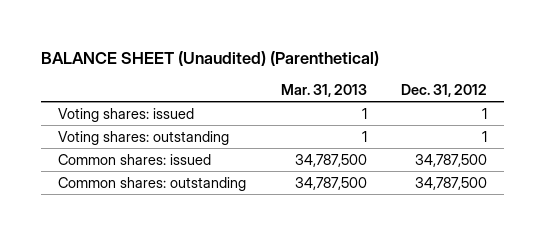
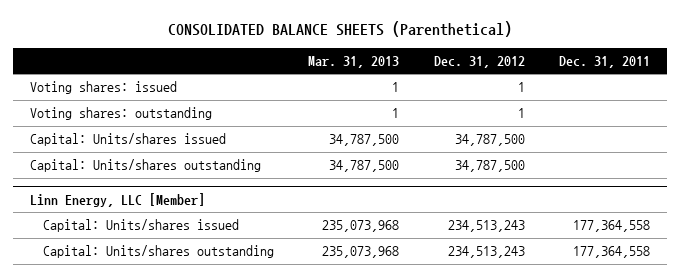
- BALANCE SHEET (Unaudited) (Parenthetical)
+ CONSOLIDATED BALANCE SHEETS (Parenthetical)
- | Mar. 31, 2013 | Dec. 31, 2012
+ | Mar. 31, 2013 | Dec. 31, 2012 | Dec. 31, 2011
- Common shares: issued | 34,787,500 | 34,787,500
- Common shares: outstanding | 34,787,500 | 34,787,500
+ Capital: Units/shares issued | 34,787,500 | 34,787,500 |
+ Capital: Units/shares outstanding | 34,787,500 | 34,787,500 |
+ Linn Energy, LLC [Member]
+ Capital: Units/shares issued | 235,073,968 | 234,513,243 | 177,364,558
+ Capital: Units/shares outstanding | 235,073,968 | 234,513,243 | 177,364,558

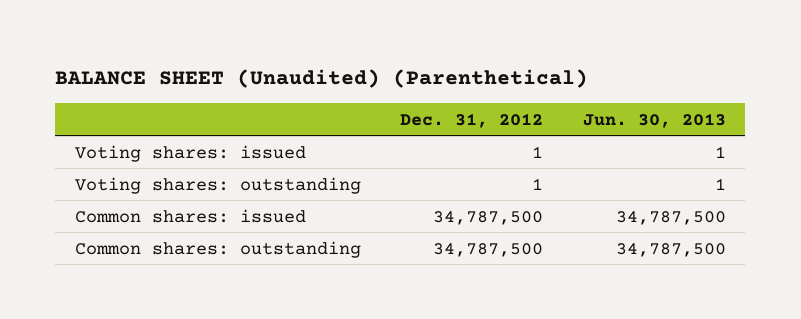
- CONSOLIDATED BALANCE SHEETS (Parenthetical)
+ BALANCE SHEET (Unaudited) (Parenthetical)
- | Mar. 31, 2013 | Dec. 31, 2012 | Dec. 31, 2011
+ | Dec. 31, 2012 | Jun. 30, 2013
- Capital: Units/shares issued | 34,787,500 | 34,787,500 |
- Capital: Units/shares outstanding | 34,787,500 | 34,787,500 |
- Linn Energy, LLC [Member]
- Capital: Units/shares issued | 235,073,968 | 234,513,243 | 177,364,558
- Capital: Units/shares outstanding | 235,073,968 | 234,513,243 | 177,364,558
+ Common shares: issued | 34,787,500 | 34,787,500
+ Common shares: outstanding | 34,787,500 | 34,787,500

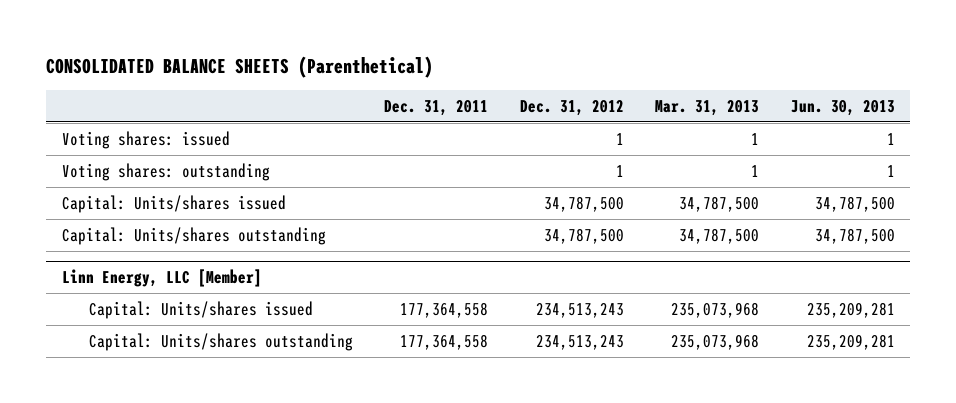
- BALANCE SHEET (Unaudited) (Parenthetical)
+ CONSOLIDATED BALANCE SHEETS (Parenthetical)
- | Dec. 31, 2012 | Jun. 30, 2013
+ | Dec. 31, 2011 | Dec. 31, 2012 | Mar. 31, 2013 | Jun. 30, 2013
- Common shares: issued | 34,787,500 | 34,787,500
- Common shares: outstanding | 34,787,500 | 34,787,500
+ Capital: Units/shares issued | | 34,787,500 | 34,787,500 | 34,787,500
+ Capital: Units/shares outstanding | | 34,787,500 | 34,787,500 | 34,787,500
+ Linn Energy, LLC [Member]
+ Capital: Units/shares issued | 177,364,558 | 234,513,243 | 235,073,968 | 235,209,281
+ Capital: Units/shares outstanding | 177,364,558 | 234,513,243 | 235,073,968 | 235,209,281

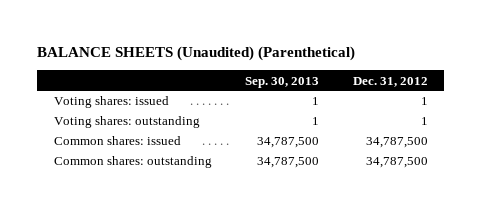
- CONSOLIDATED BALANCE SHEETS (Parenthetical)
+ BALANCE SHEETS (Unaudited) (Parenthetical)
- | Dec. 31, 2011 | Dec. 31, 2012 | Mar. 31, 2013 | Jun. 30, 2013
+ | Sep. 30, 2013 | Dec. 31, 2012
- Capital: Units/shares issued | | 34,787,500 | 34,787,500 | 34,787,500
- Capital: Units/shares outstanding | | 34,787,500 | 34,787,500 | 34,787,500
- Linn Energy, LLC [Member]
- Capital: Units/shares issued | 177,364,558 | 234,513,243 | 235,073,968 | 235,209,281
- Capital: Units/shares outstanding | 177,364,558 | 234,513,243 | 235,073,968 | 235,209,281
+ Common shares: issued | 34,787,500 | 34,787,500
+ Common shares: outstanding | 34,787,500 | 34,787,500

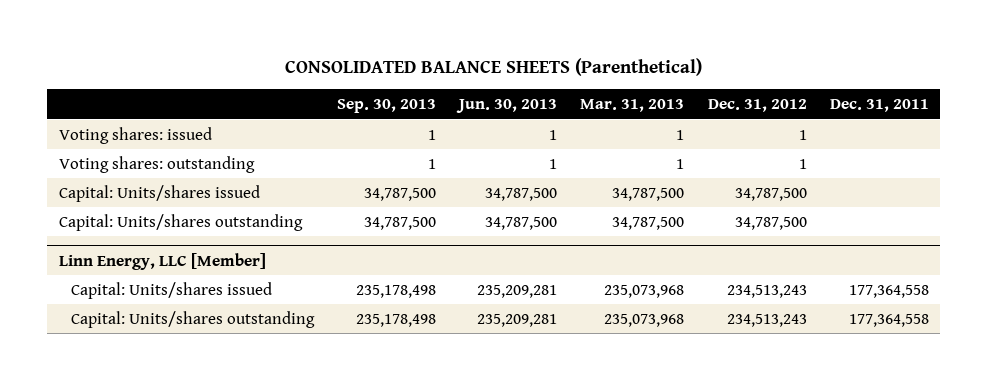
- BALANCE SHEETS (Unaudited) (Parenthetical)
+ CONSOLIDATED BALANCE SHEETS (Parenthetical)
- | Sep. 30, 2013 | Dec. 31, 2012
+ | Sep. 30, 2013 | Jun. 30, 2013 | Mar. 31, 2013 | Dec. 31, 2012 | Dec. 31, 2011
- Common shares: issued | 34,787,500 | 34,787,500
- Common shares: outstanding | 34,787,500 | 34,787,500
+ Capital: Units/shares issued | 34,787,500 | 34,787,500 | 34,787,500 | 34,787,500 |
+ Capital: Units/shares outstanding | 34,787,500 | 34,787,500 | 34,787,500 | 34,787,500 |
+ Linn Energy, LLC [Member]
+ Capital: Units/shares issued | 235,178,498 | 235,209,281 | 235,073,968 | 234,513,243 | 177,364,558
+ Capital: Units/shares outstanding | 235,178,498 | 235,209,281 | 235,073,968 | 234,513,243 | 177,364,558

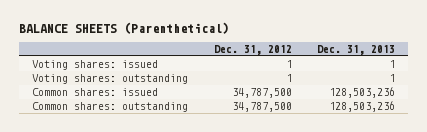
- CONSOLIDATED BALANCE SHEETS (Parenthetical)
+ BALANCE SHEETS (Parenthetical)
- | Sep. 30, 2013 | Jun. 30, 2013 | Mar. 31, 2013 | Dec. 31, 2012 | Dec. 31, 2011
+ | Dec. 31, 2012 | Dec. 31, 2013
- Capital: Units/shares issued | 34,787,500 | 34,787,500 | 34,787,500 | 34,787,500 |
- Capital: Units/shares outstanding | 34,787,500 | 34,787,500 | 34,787,500 | 34,787,500 |
- Linn Energy, LLC [Member]
- Capital: Units/shares issued | 235,178,498 | 235,209,281 | 235,073,968 | 234,513,243 | 177,364,558
- Capital: Units/shares outstanding | 235,178,498 | 235,209,281 | 235,073,968 | 234,513,243 | 177,364,558
+ Common shares: issued | 34,787,500 | 128,503,236
+ Common shares: outstanding | 34,787,500 | 128,503,236

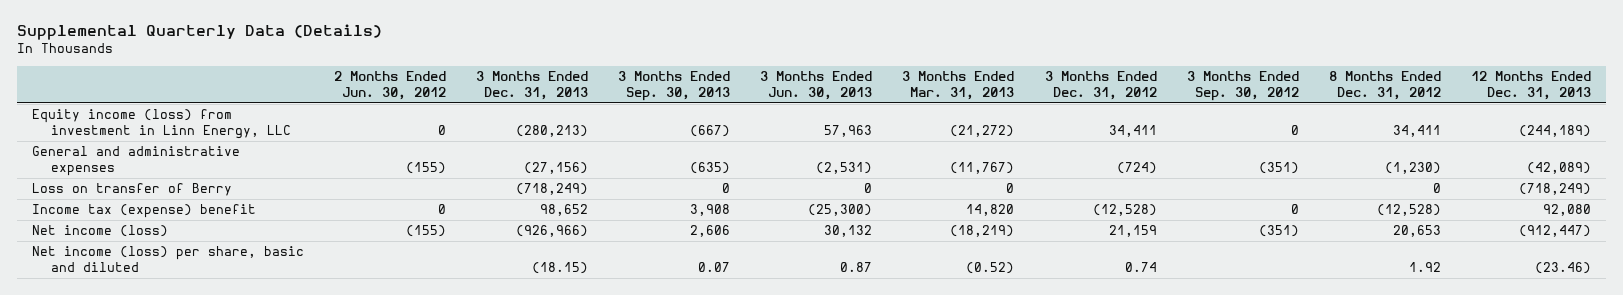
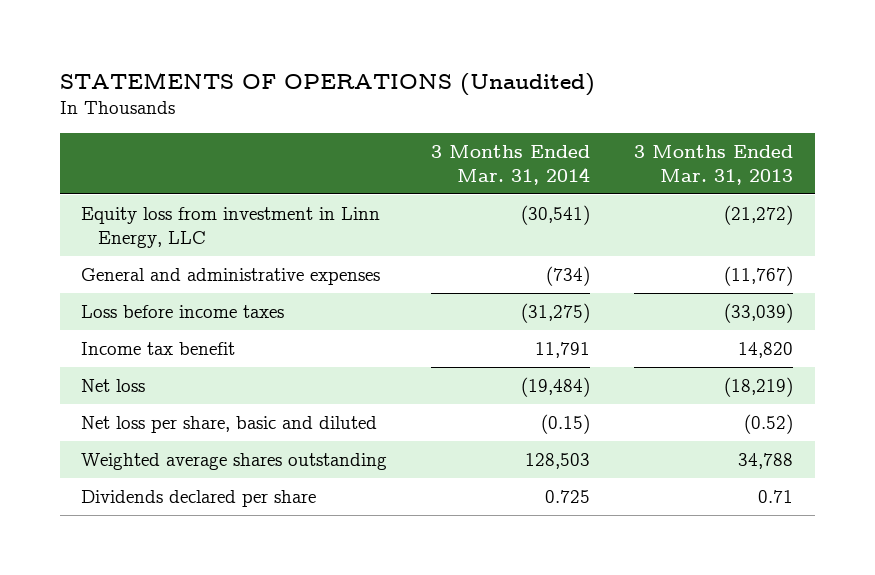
- Supplemental Quarterly Data (Details)
+ STATEMENTS OF OPERATIONS (Unaudited)
- | 2 Months Ended Jun. 30, 2012 | 3 Months Ended Dec. 31, 2013 | 3 Months Ended Sep. 30, 2013 | 3 Months Ended Jun. 30, 2013 | 3 Months Ended Mar. 31, 2013 | 3 Months Ended Dec. 31, 2012 | 3 Months Ended Sep. 30, 2012 | 8 Months Ended Dec. 31, 2012 | 12 Months Ended Dec. 31, 2013
+ | 3 Months Ended Mar. 31, 2014 | 3 Months Ended Mar. 31, 2013
- Equity income (loss) from investment in Linn Energy, LLC | 0 | (280,213) | (667) | 57,963 | (21,272) | 34,411 | 0 | 34,411 | (244,189)
+ Equity loss from investment in Linn Energy, LLC | (30,541) | (21,272)
- Loss on transfer of Berry | | (718,249) | 0 | 0 | 0 | | | 0 | (718,249)
- Income tax (expense) benefit | 0 | 98,652 | 3,908 | (25,300) | 14,820 | (12,528) | 0 | (12,528) | 92,080
- Net income (loss) | (155) | (926,966) | 2,606 | 30,132 | (18,219) | 21,159 | (351) | 20,653 | (912,447)
- Net income (loss) per share, basic and diluted | | (18.15) | 0.07 | 0.87 | (0.52) | 0.74 | | 1.92 | (23.46)
+ Loss before income taxes | (31,275) | (33,039)
+ Income tax benefit | 11,791 | 14,820
+ Net loss | (19,484) | (18,219)
+ Net loss per share, basic and diluted | (0.15) | (0.52)
+ Weighted average shares outstanding | 128,503 | 34,788
+ Dividends declared per share | 0.725 | 0.71

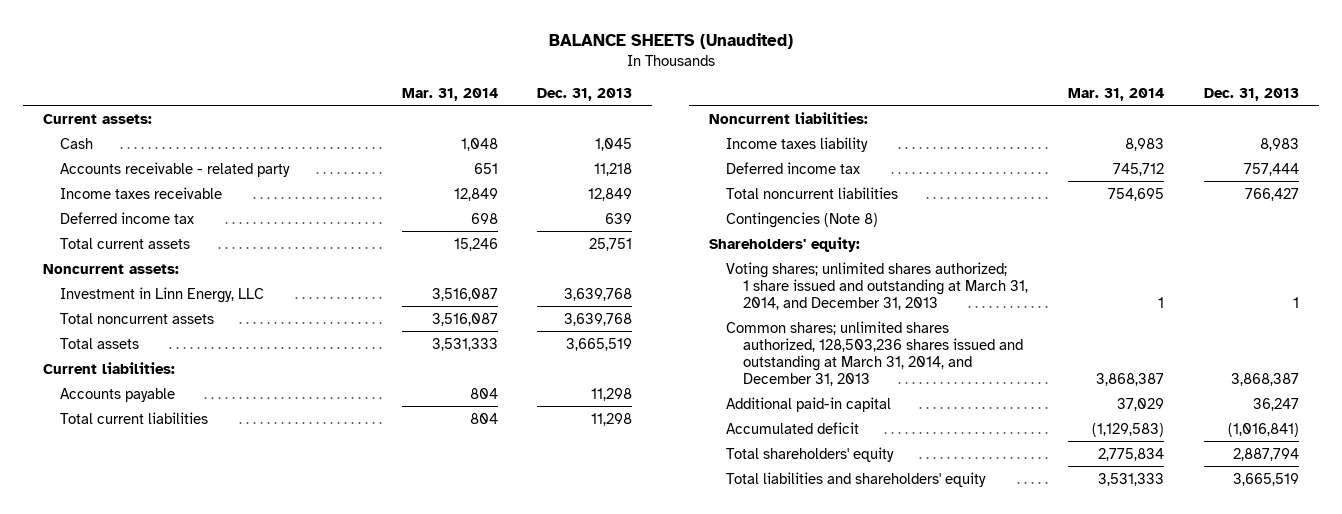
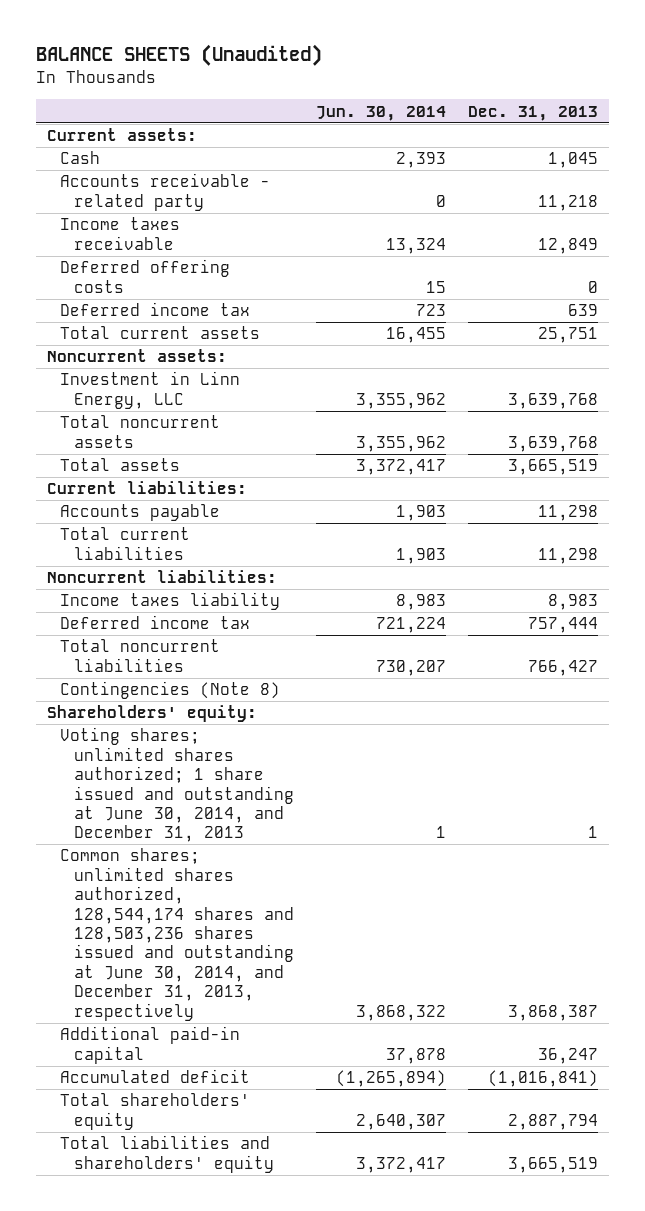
- | Mar. 31, 2014 | Dec. 31, 2013
+ | Jun. 30, 2014 | Dec. 31, 2013
+ Deferred offering costs | 15 | 0
- Voting shares; unlimited shares authorized; 1 share issued and outstanding at March 31, 2014, and December 31, 2013 | 1 | 1
- Common shares; unlimited shares authorized, 128,503,236 shares issued and outstanding at March 31, 2014, and December 31, 2013 | 3,868,387 | 3,868,387
+ Voting shares; unlimited shares authorized; 1 share issued and outstanding at June 30, 2014, and December 31, 2013 | 1 | 1
+ Common shares; unlimited shares authorized, 128,544,174 shares and 128,503,236 shares issued and outstanding at June 30, 2014, and December 31, 2013, respectively | 3,868,322 | 3,868,387

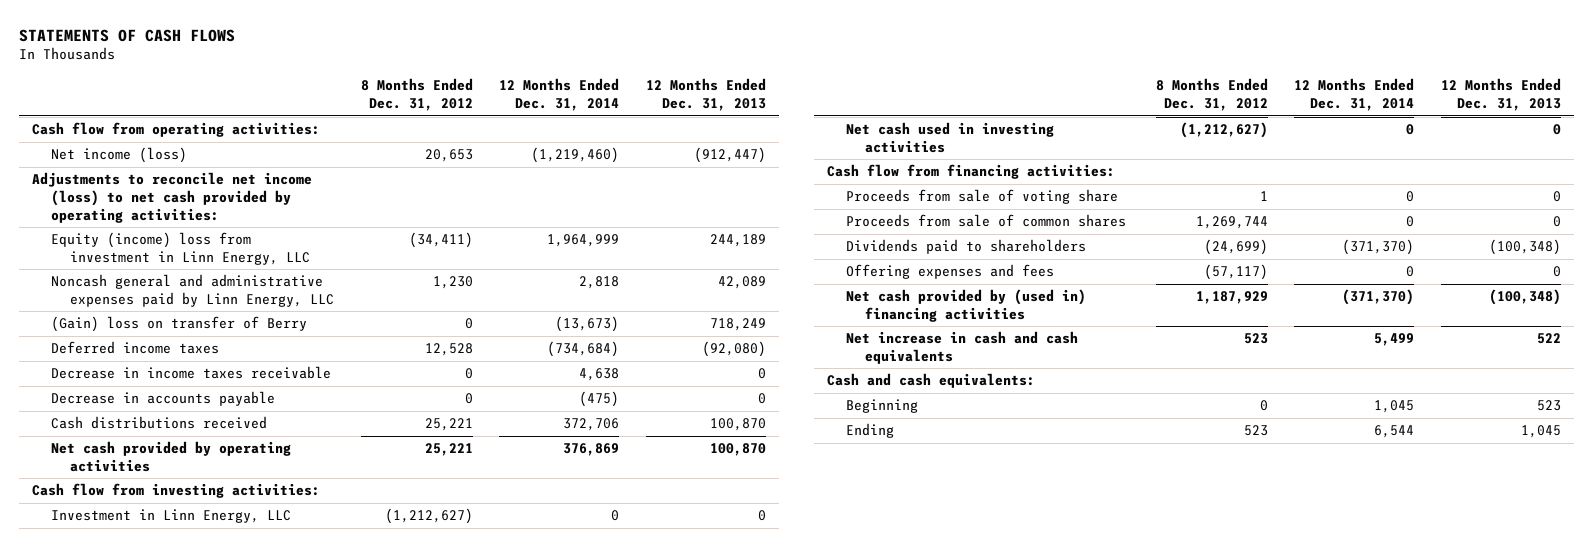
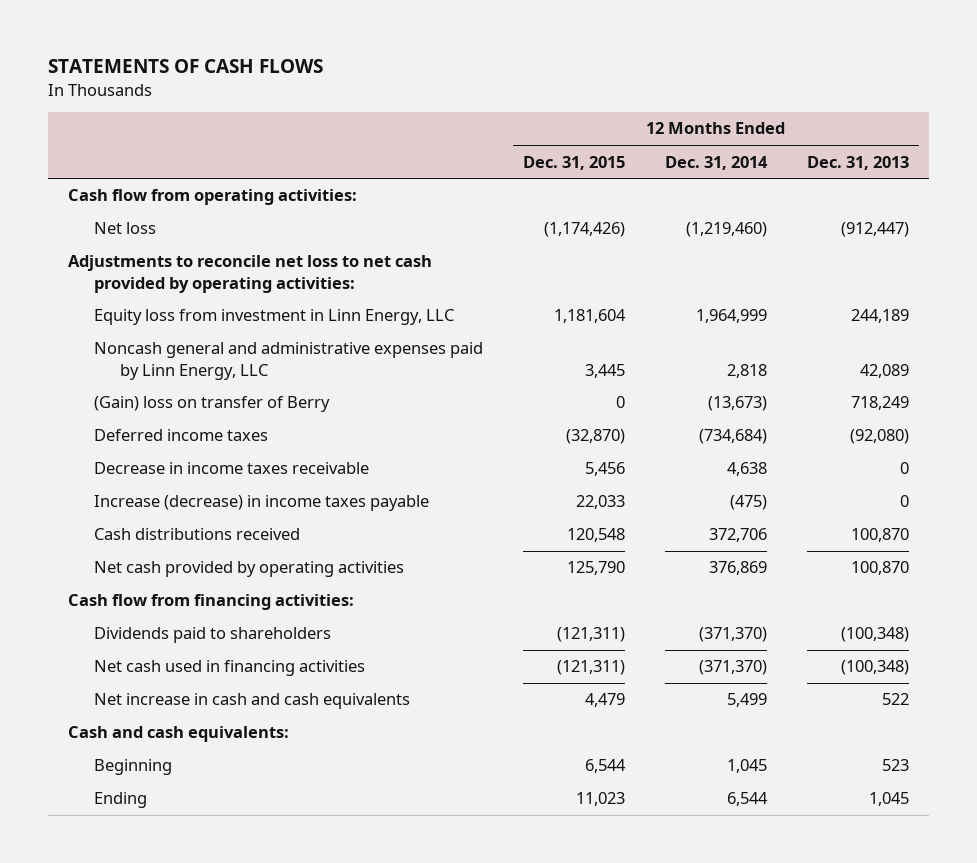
- | 8 Months Ended Dec. 31, 2012 | 12 Months Ended Dec. 31, 2014 | 12 Months Ended Dec. 31, 2013
+ | 12 Months Ended Dec. 31, 2015 | 12 Months Ended Dec. 31, 2014 | 12 Months Ended Dec. 31, 2013
- Net income (loss) | 20,653 | (1,219,460) | (912,447)
- Adjustments to reconcile net income (loss) to net cash provided by operating activities:
- Equity (income) loss from investment in Linn Energy, LLC | (34,411) | 1,964,999 | 244,189
+ Net loss | (1,174,426) | (1,219,460) | (912,447)
+ Adjustments to reconcile net loss to net cash provided by operating activities:
+ Equity loss from investment in Linn Energy, LLC | 1,181,604 | 1,964,999 | 244,189
- Decrease in accounts payable | 0 | (475) | 0
+ Increase (decrease) in income taxes payable | 22,033 | (475) | 0
- Cash flow from investing activities:
- Investment in Linn Energy, LLC | (1,212,627) | 0 | 0
- Net cash used in investing activities | (1,212,627) | 0 | 0
- Proceeds from sale of voting share | 1 | 0 | 0
- Proceeds from sale of common shares | 1,269,744 | 0 | 0
- Offering expenses and fees | (57,117) | 0 | 0
- Net cash provided by (used in) financing activities | 1,187,929 | (371,370) | (100,348)
+ Net cash used in financing activities | (121,311) | (371,370) | (100,348)

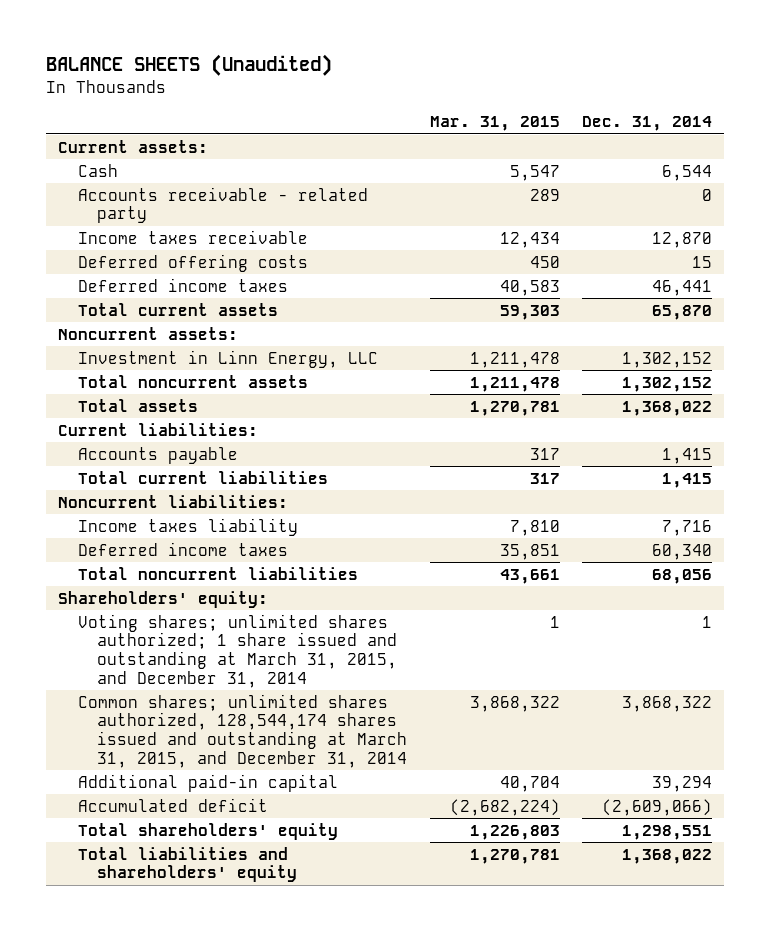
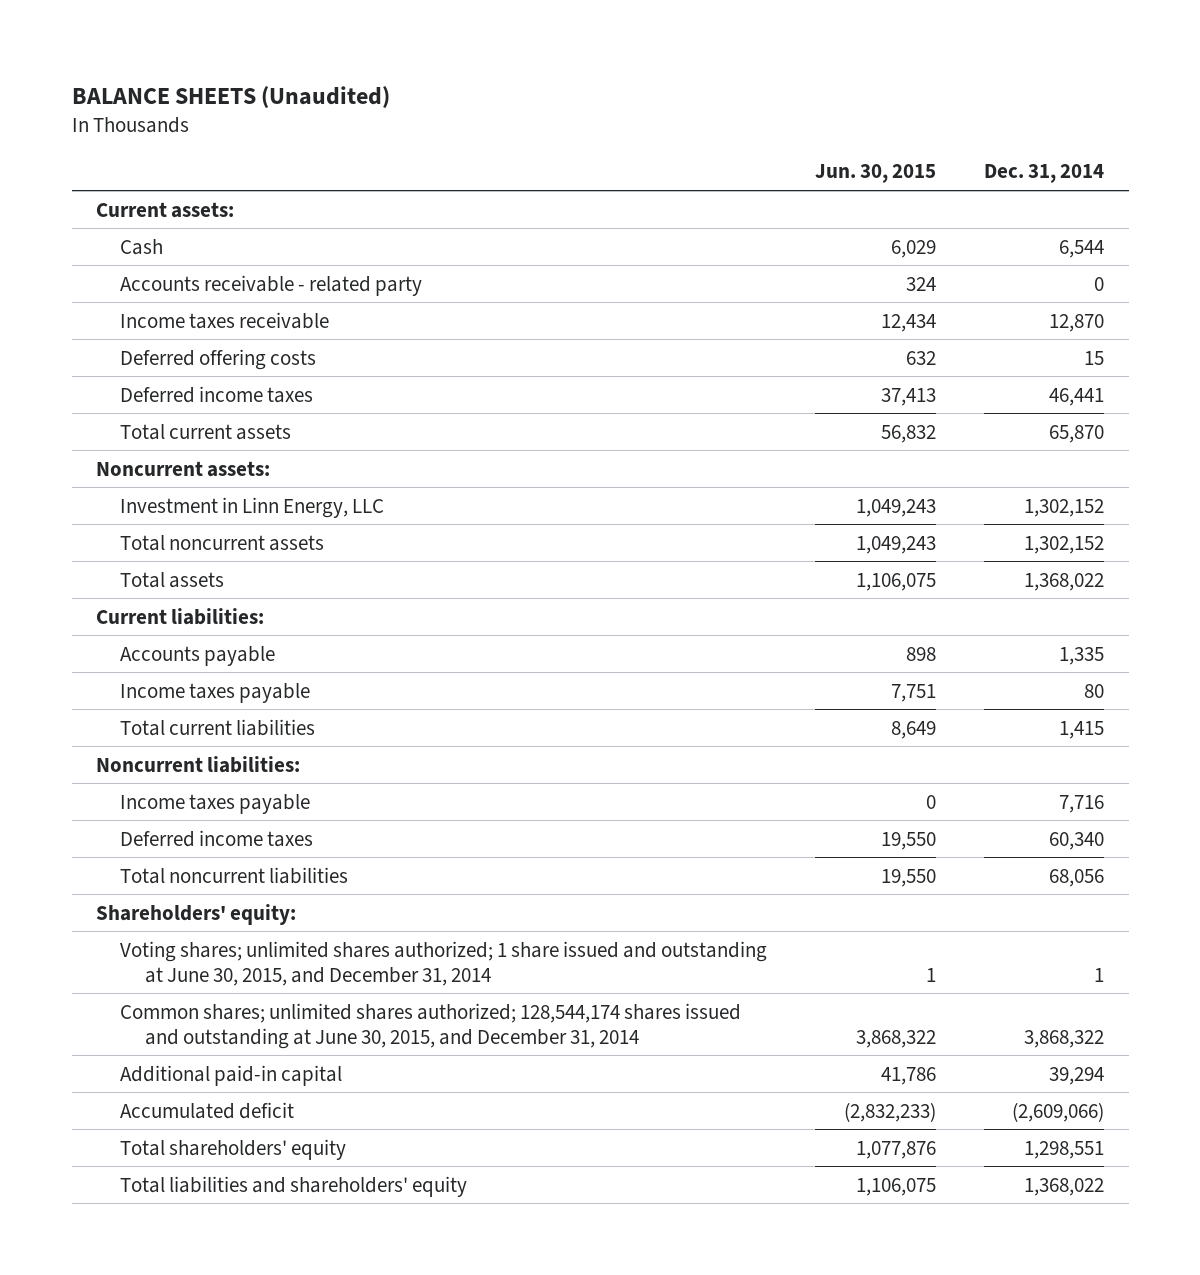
- | Mar. 31, 2015 | Dec. 31, 2014
+ | Jun. 30, 2015 | Dec. 31, 2014
- Accounts payable | 317 | 1,415
+ Accounts payable | 898 | 1,335
+ Income taxes payable | 7,751 | 80
- Income taxes liability | 7,810 | 7,716
+ Income taxes payable | 0 | 7,716
- Voting shares; unlimited shares authorized; 1 share issued and outstanding at March 31, 2015, and December 31, 2014 | 1 | 1
- Common shares; unlimited shares authorized, 128,544,174 shares issued and outstanding at March 31, 2015, and December 31, 2014 | 3,868,322 | 3,868,322
+ Voting shares; unlimited shares authorized; 1 share issued and outstanding at June 30, 2015, and December 31, 2014 | 1 | 1
+ Common shares; unlimited shares authorized; 128,544,174 shares issued and outstanding at June 30, 2015, and December 31, 2014 | 3,868,322 | 3,868,322

